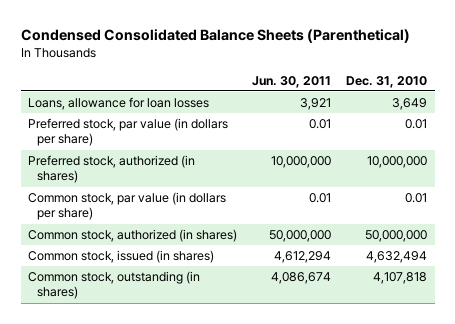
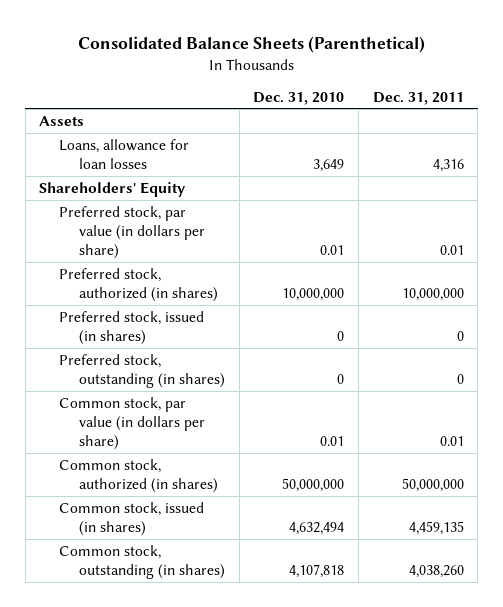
- Condensed Consolidated Balance Sheets (Parenthetical)
+ Consolidated Balance Sheets (Parenthetical)
- | Jun. 30, 2011 | Dec. 31, 2010
+ | Dec. 31, 2010 | Dec. 31, 2011
+ Assets
+ Shareholders' Equity
+ Preferred stock, issued (in shares) | 0 | 0
+ Preferred stock, outstanding (in shares) | 0 | 0

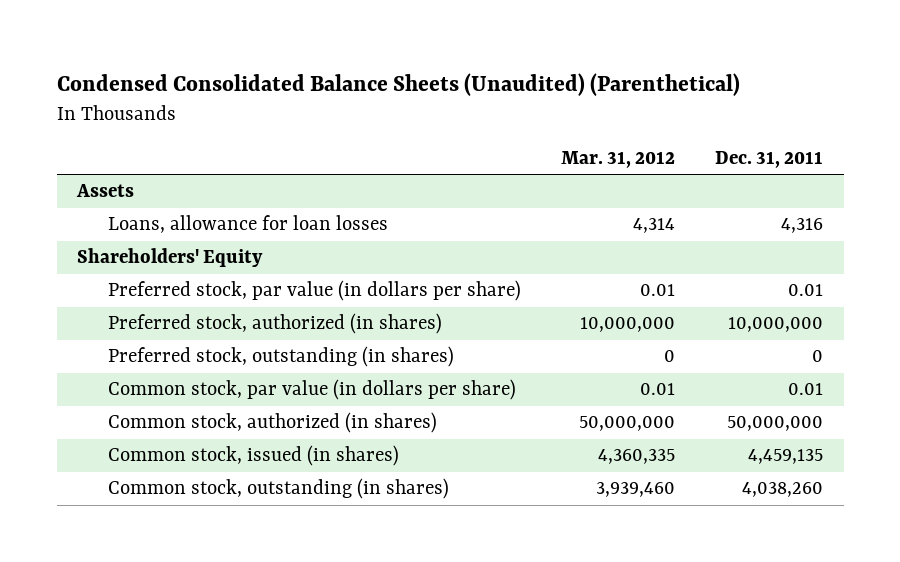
- Consolidated Balance Sheets (Parenthetical)
+ Condensed Consolidated Balance Sheets (Unaudited) (Parenthetical)
- | Dec. 31, 2010 | Dec. 31, 2011
+ | Mar. 31, 2012 | Dec. 31, 2011
- Preferred stock, issued (in shares) | 0 | 0

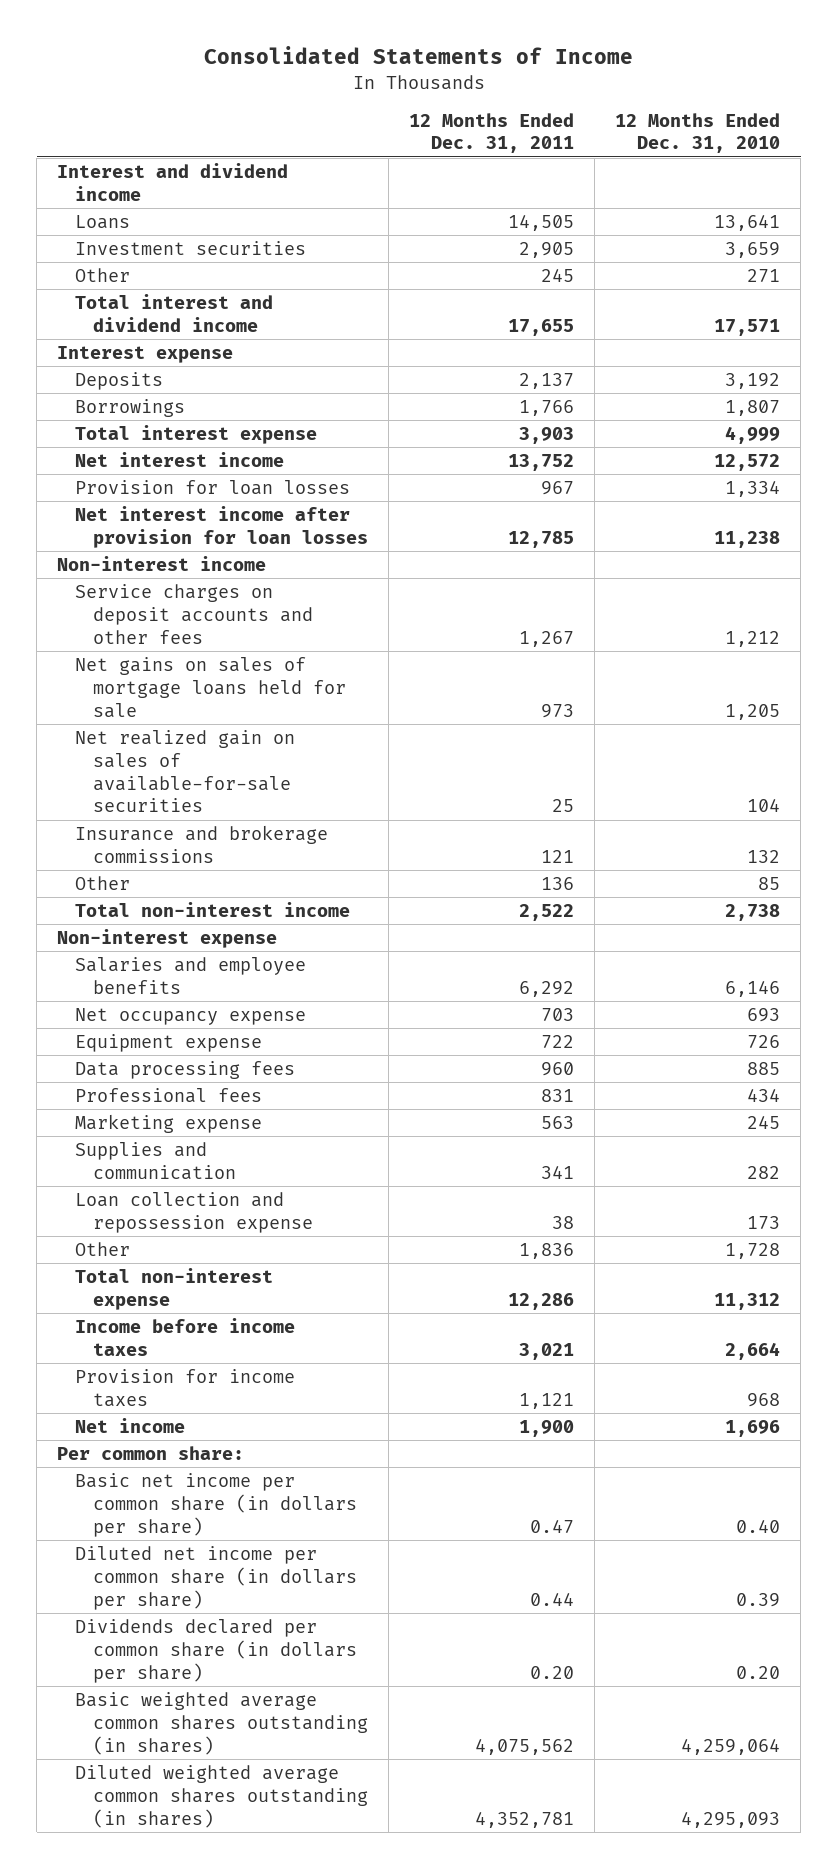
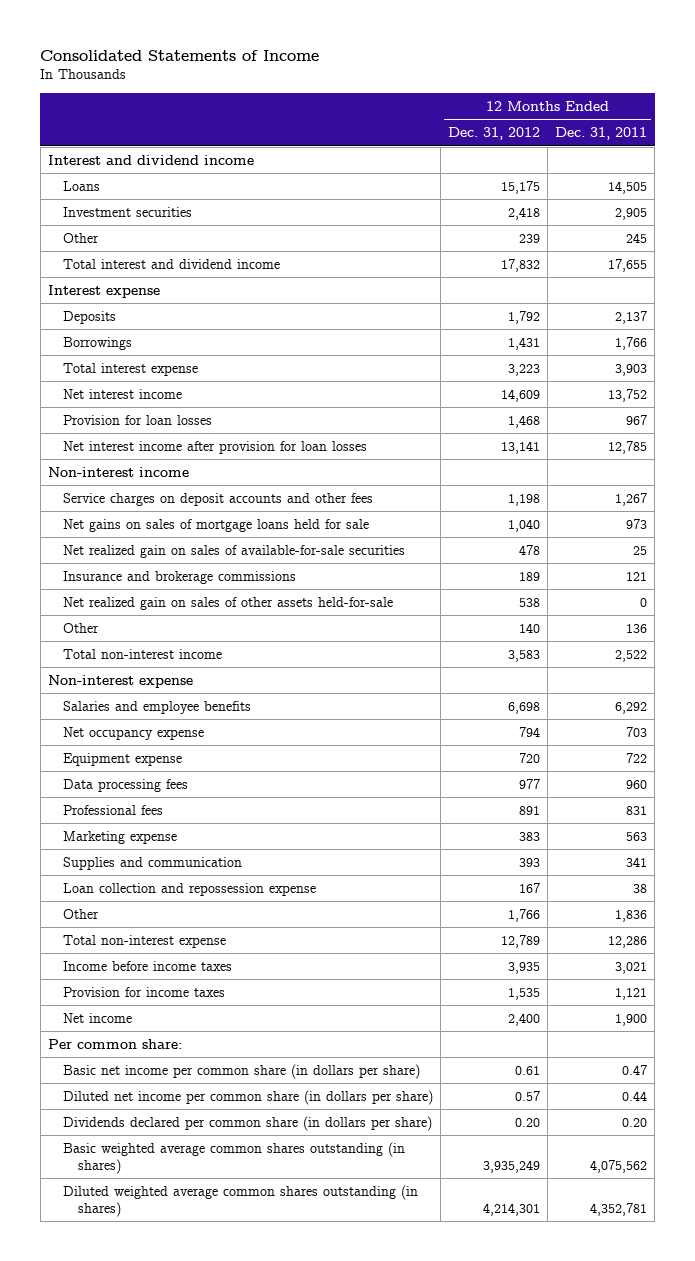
- | 12 Months Ended Dec. 31, 2011 | 12 Months Ended Dec. 31, 2010
+ | 12 Months Ended Dec. 31, 2012 | 12 Months Ended Dec. 31, 2011
+ Net realized gain on sales of other assets held-for-sale | 538 | 0

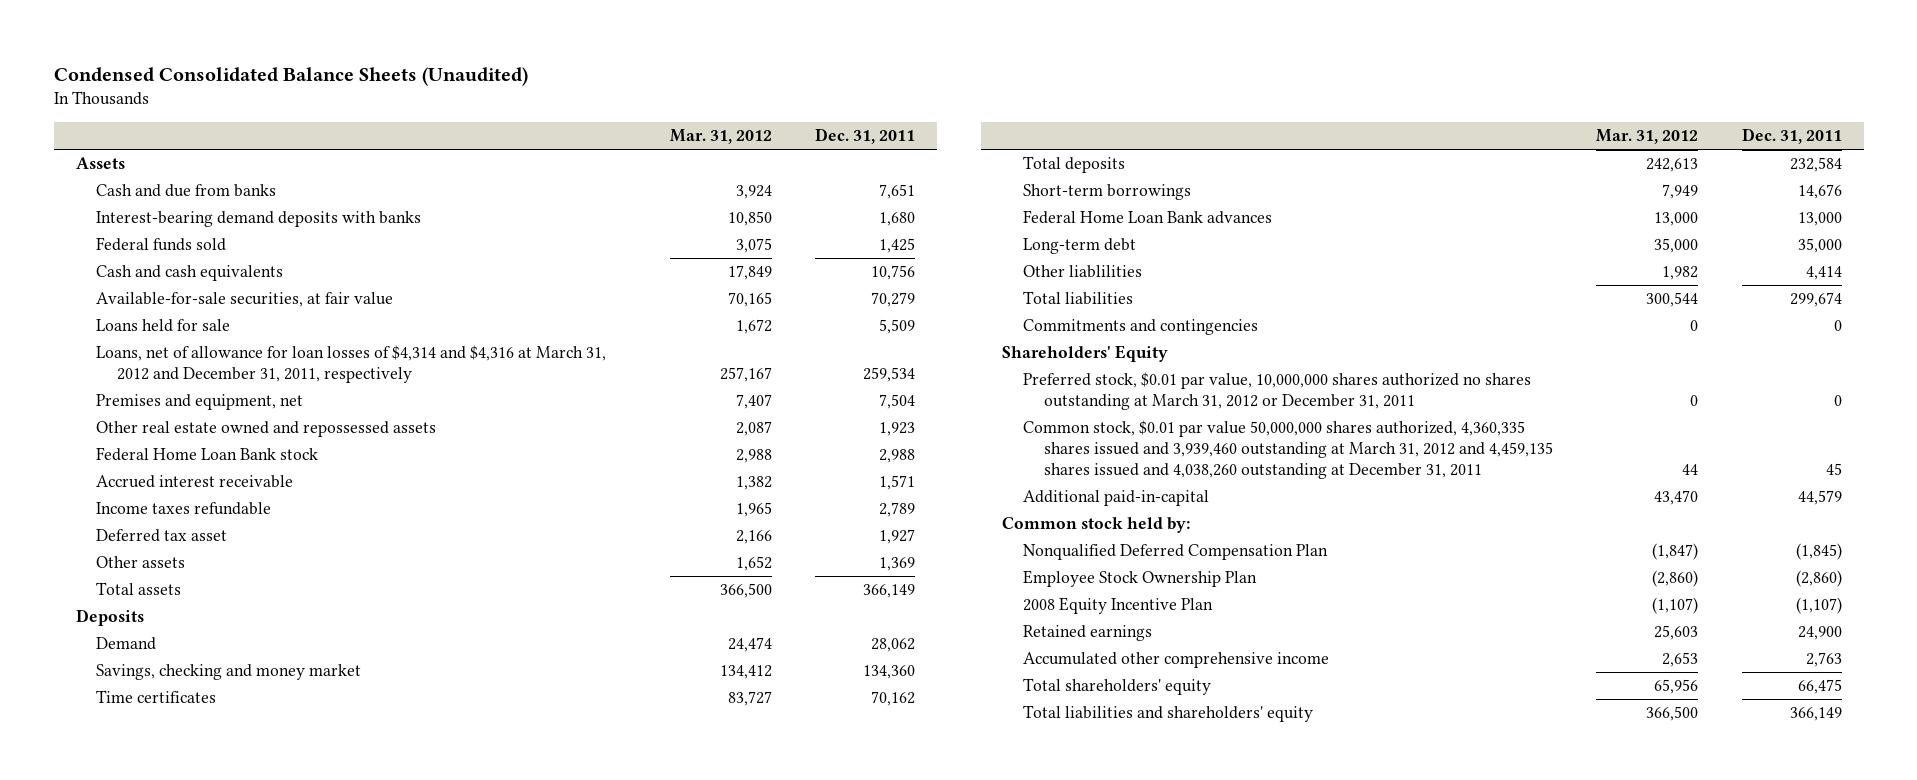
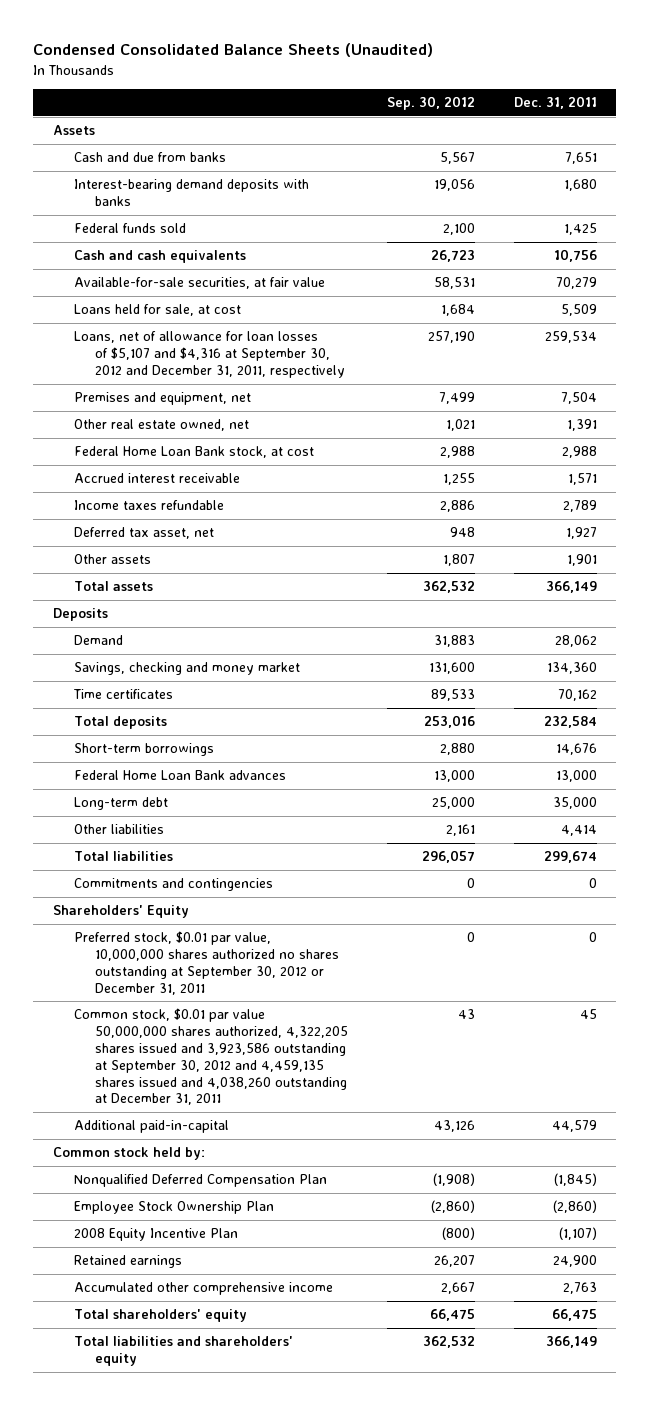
- | Mar. 31, 2012 | Dec. 31, 2011
+ | Sep. 30, 2012 | Dec. 31, 2011
- Loans held for sale | 1,672 | 5,509
- Loans, net of allowance for loan losses of $4,314 and $4,316 at March 31, 2012 and December 31, 2011, respectively | 257,167 | 259,534
+ Loans held for sale, at cost | 1,684 | 5,509
+ Loans, net of allowance for loan losses of $5,107 and $4,316 at September 30, 2012 and December 31, 2011, respectively | 257,190 | 259,534
- Other real estate owned and repossessed assets | 2,087 | 1,923
- Federal Home Loan Bank stock | 2,988 | 2,988
+ Other real estate owned, net | 1,021 | 1,391
+ Federal Home Loan Bank stock, at cost | 2,988 | 2,988
- Deferred tax asset | 2,166 | 1,927
- Other assets | 1,652 | 1,369
+ Deferred tax asset, net | 948 | 1,927
+ Other assets | 1,807 | 1,901
- Other liablilities | 1,982 | 4,414
+ Other liabilities | 2,161 | 4,414
- Preferred stock, $0.01 par value, 10,000,000 shares authorized no shares outstanding at March 31, 2012 or December 31, 2011 | 0 | 0
- Common stock, $0.01 par value 50,000,000 shares authorized, 4,360,335 shares issued and 3,939,460 outstanding at March 31, 2012 and 4,459,135 shares issued and 4,038,260 outstanding at December 31, 2011 | 44 | 45
+ Preferred stock, $0.01 par value, 10,000,000 shares authorized no shares outstanding at September 30, 2012 or December 31, 2011 | 0 | 0
+ Common stock, $0.01 par value 50,000,000 shares authorized, 4,322,205 shares issued and 3,923,586 outstanding at September 30, 2012 and 4,459,135 shares issued and 4,038,260 outstanding at December 31, 2011 | 43 | 45

